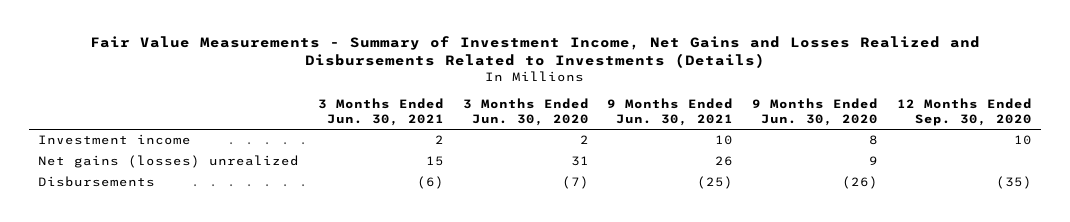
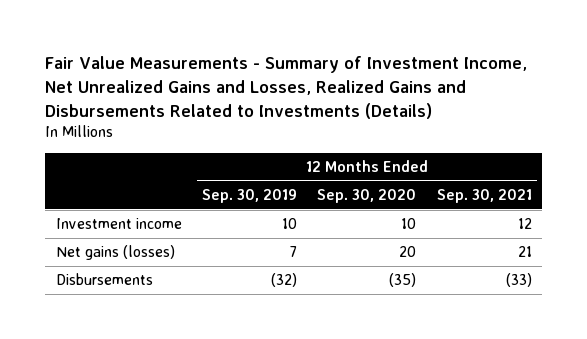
- Fair Value Measurements - Summary of Investment Income, Net Gains and Losses Realized and Disbursements Related to Investments (Details)
+ Fair Value Measurements - Summary of Investment Income, Net Unrealized Gains and Losses, Realized Gains and Disbursements Related to Investments (Details)
- | 3 Months Ended Jun. 30, 2021 | 3 Months Ended Jun. 30, 2020 | 9 Months Ended Jun. 30, 2021 | 9 Months Ended Jun. 30, 2020 | 12 Months Ended Sep. 30, 2020
+ | 12 Months Ended Sep. 30, 2019 | 12 Months Ended Sep. 30, 2020 | 12 Months Ended Sep. 30, 2021
- Net gains (losses) unrealized | 15 | 31 | 26 | 9 |
+ Net gains (losses) | 7 | 20 | 21

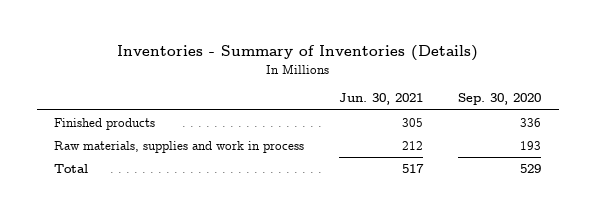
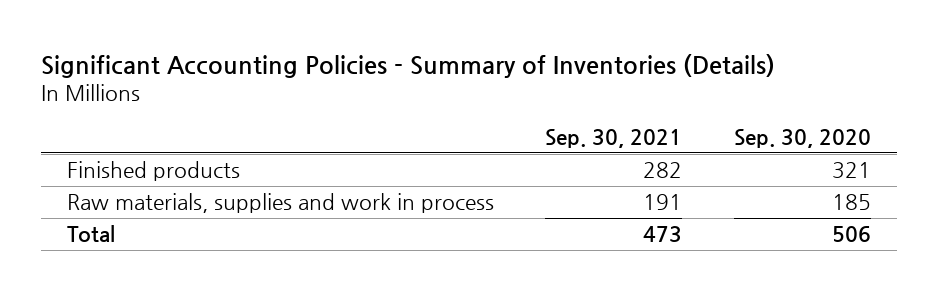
- Inventories - Summary of Inventories (Details)
+ Significant Accounting Policies - Summary of Inventories (Details)
- | Jun. 30, 2021 | Sep. 30, 2020
+ | Sep. 30, 2021 | Sep. 30, 2020
- Finished products | 305 | 336
- Raw materials, supplies and work in process | 212 | 193
- Total | 517 | 529
+ Finished products | 282 | 321
+ Raw materials, supplies and work in process | 191 | 185
+ Total | 473 | 506

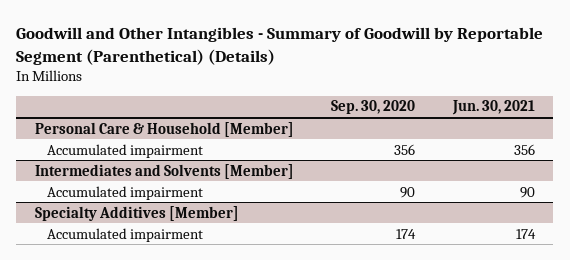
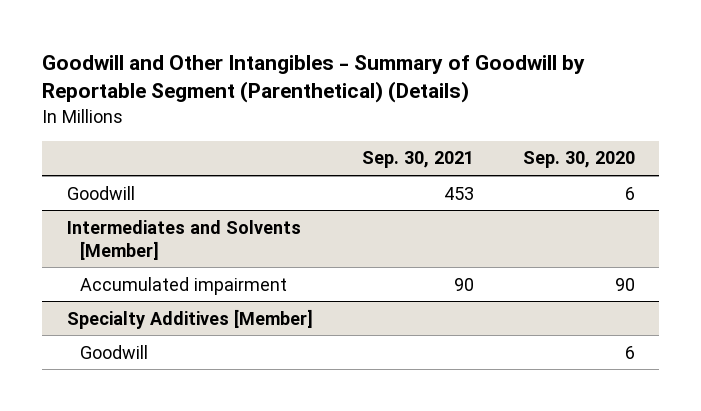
- | Sep. 30, 2020 | Jun. 30, 2021
+ | Sep. 30, 2021 | Sep. 30, 2020
- Personal Care & Household [Member]
- Accumulated impairment | 356 | 356
+ Goodwill | 453 | 6
@ Specialty Additives [Member]
- Accumulated impairment | 174 | 174
+ Goodwill | | 6

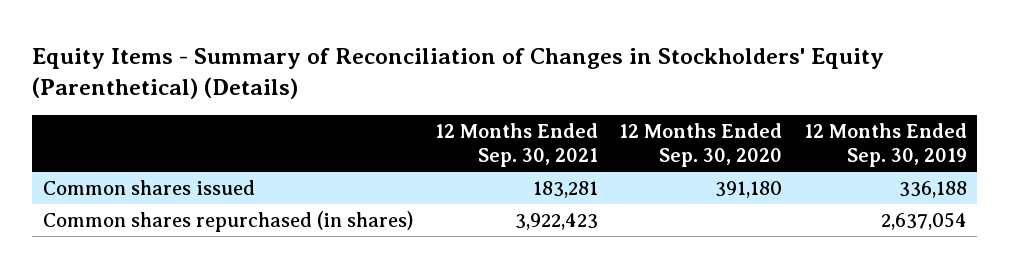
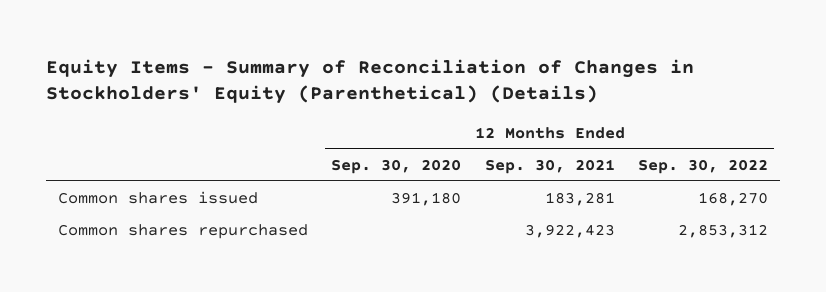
- | 12 Months Ended Sep. 30, 2021 | 12 Months Ended Sep. 30, 2020 | 12 Months Ended Sep. 30, 2019
+ | 12 Months Ended Sep. 30, 2020 | 12 Months Ended Sep. 30, 2021 | 12 Months Ended Sep. 30, 2022
- Common shares repurchased (in shares) | 3,922,423 | | 2,637,054
+ Common shares repurchased | | 3,922,423 | 2,853,312

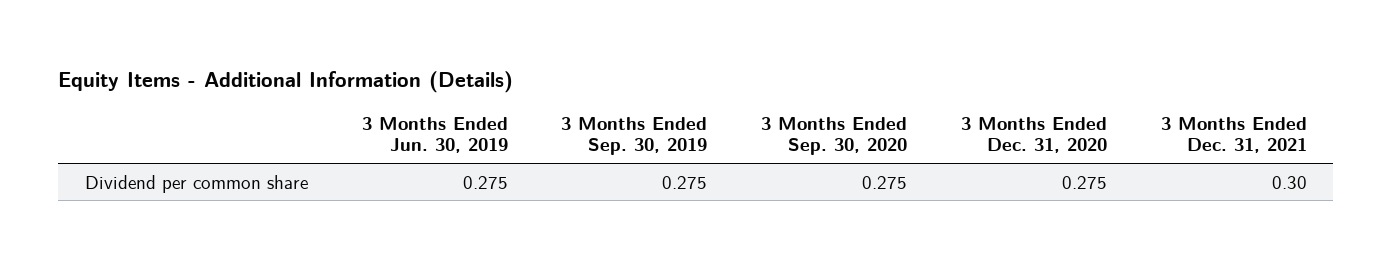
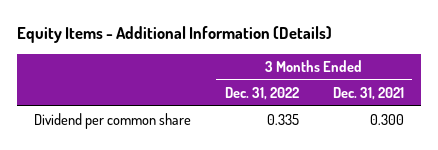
- | 3 Months Ended Jun. 30, 2019 | 3 Months Ended Sep. 30, 2019 | 3 Months Ended Sep. 30, 2020 | 3 Months Ended Dec. 31, 2020 | 3 Months Ended Dec. 31, 2021
+ | 3 Months Ended Dec. 31, 2022 | 3 Months Ended Dec. 31, 2021
- Dividend per common share | 0.275 | 0.275 | 0.275 | 0.275 | 0.30
+ Dividend per common share | 0.335 | 0.300

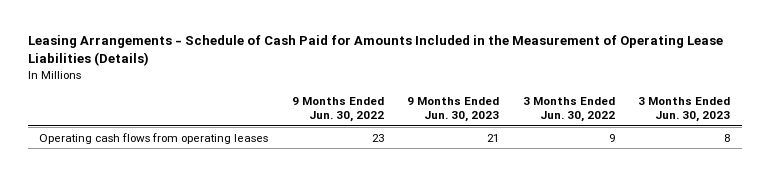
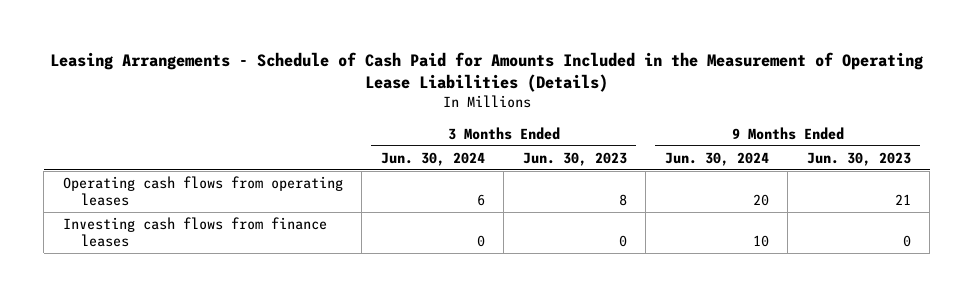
- | 9 Months Ended Jun. 30, 2022 | 9 Months Ended Jun. 30, 2023 | 3 Months Ended Jun. 30, 2022 | 3 Months Ended Jun. 30, 2023
+ | 3 Months Ended Jun. 30, 2024 | 3 Months Ended Jun. 30, 2023 | 9 Months Ended Jun. 30, 2024 | 9 Months Ended Jun. 30, 2023
+ Investing cash flows from finance leases | 0 | 0 | 10 | 0

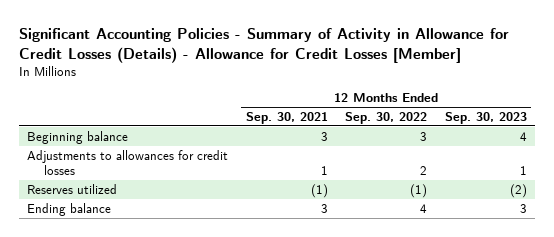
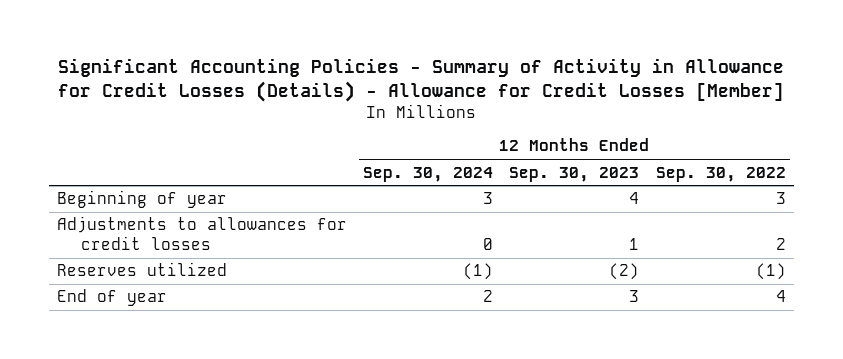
- | 12 Months Ended Sep. 30, 2021 | 12 Months Ended Sep. 30, 2022 | 12 Months Ended Sep. 30, 2023
+ | 12 Months Ended Sep. 30, 2024 | 12 Months Ended Sep. 30, 2023 | 12 Months Ended Sep. 30, 2022
- Beginning balance | 3 | 3 | 4
+ Beginning of year | 3 | 4 | 3
- Ending balance | 3 | 4 | 3
+ End of year | 2 | 3 | 4

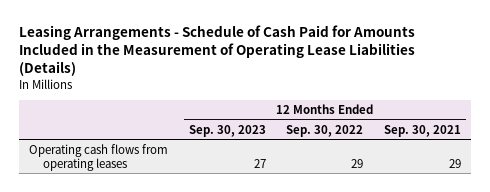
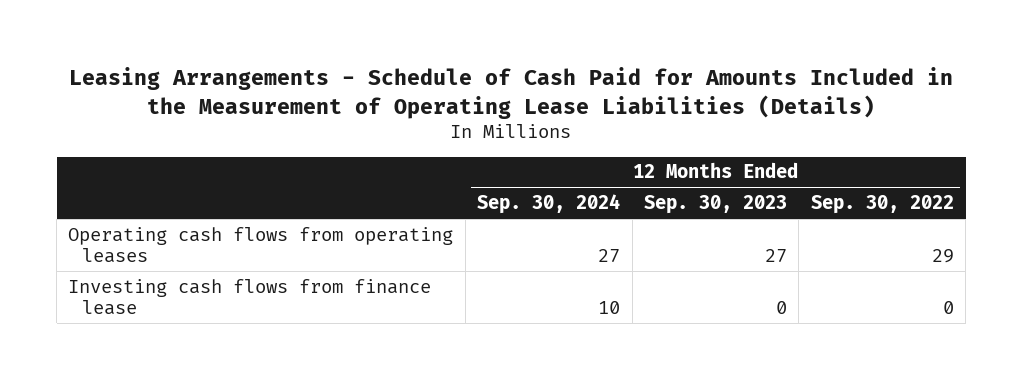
- | 12 Months Ended Sep. 30, 2023 | 12 Months Ended Sep. 30, 2022 | 12 Months Ended Sep. 30, 2021
+ | 12 Months Ended Sep. 30, 2024 | 12 Months Ended Sep. 30, 2023 | 12 Months Ended Sep. 30, 2022
+ Investing cash flows from finance lease | 10 | 0 | 0

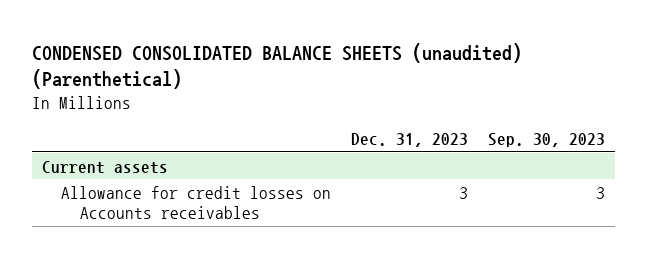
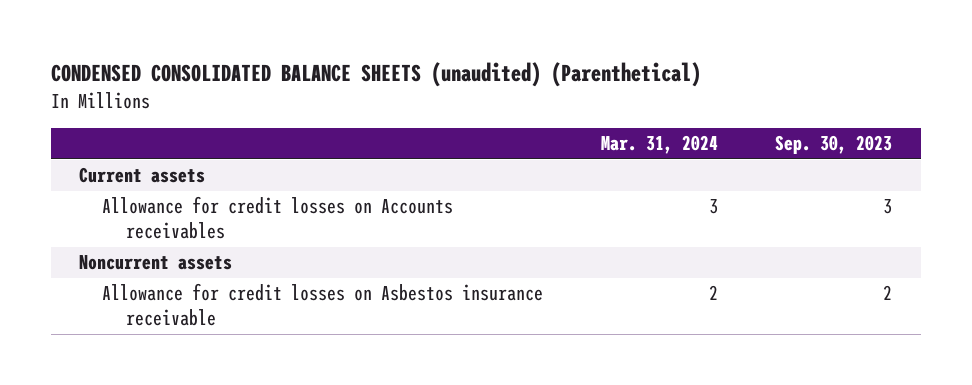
- | Dec. 31, 2023 | Sep. 30, 2023
+ | Mar. 31, 2024 | Sep. 30, 2023
+ Noncurrent assets
+ Allowance for credit losses on Asbestos insurance receivable | 2 | 2

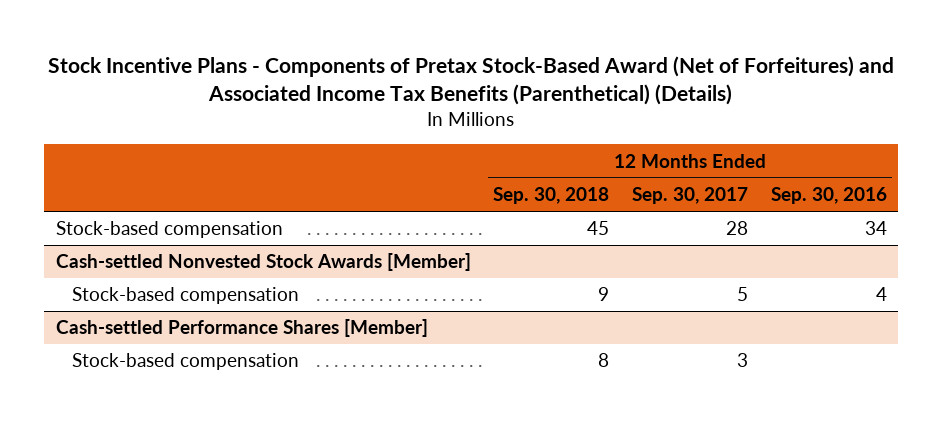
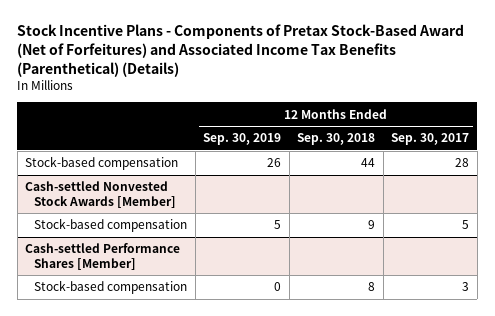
- | 12 Months Ended Sep. 30, 2018 | 12 Months Ended Sep. 30, 2017 | 12 Months Ended Sep. 30, 2016
+ | 12 Months Ended Sep. 30, 2019 | 12 Months Ended Sep. 30, 2018 | 12 Months Ended Sep. 30, 2017
- Stock-based compensation | 45 | 28 | 34
+ Stock-based compensation | 26 | 44 | 28

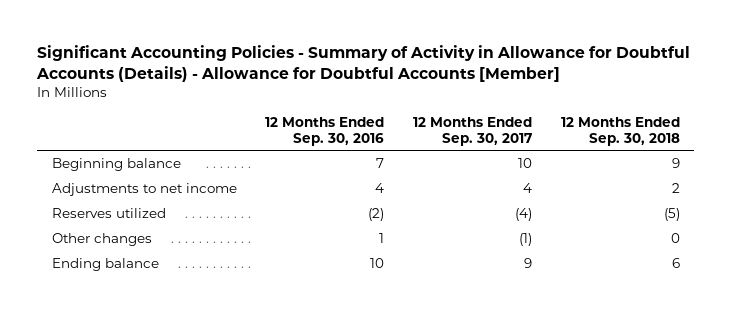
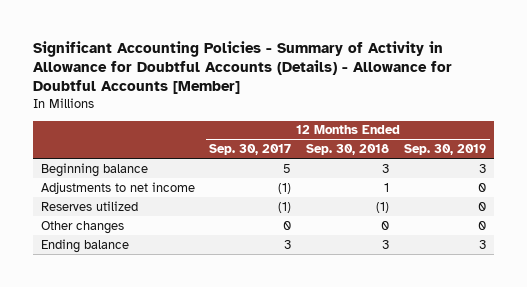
- | 12 Months Ended Sep. 30, 2016 | 12 Months Ended Sep. 30, 2017 | 12 Months Ended Sep. 30, 2018
+ | 12 Months Ended Sep. 30, 2017 | 12 Months Ended Sep. 30, 2018 | 12 Months Ended Sep. 30, 2019
- Beginning balance | 7 | 10 | 9
- Adjustments to net income | 4 | 4 | 2
- Reserves utilized | (2) | (4) | (5)
- Other changes | 1 | (1) | 0
- Ending balance | 10 | 9 | 6
+ Beginning balance | 5 | 3 | 3
+ Adjustments to net income | (1) | 1 | 0
+ Reserves utilized | (1) | (1) | 0
+ Other changes | 0 | 0 | 0
+ Ending balance | 3 | 3 | 3

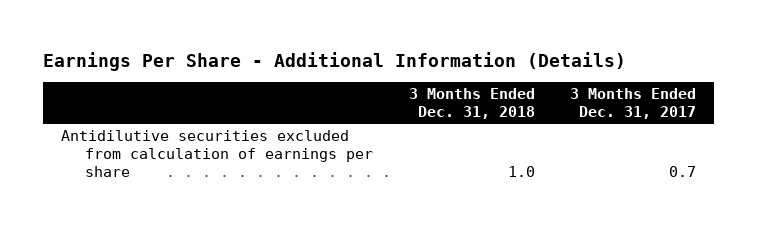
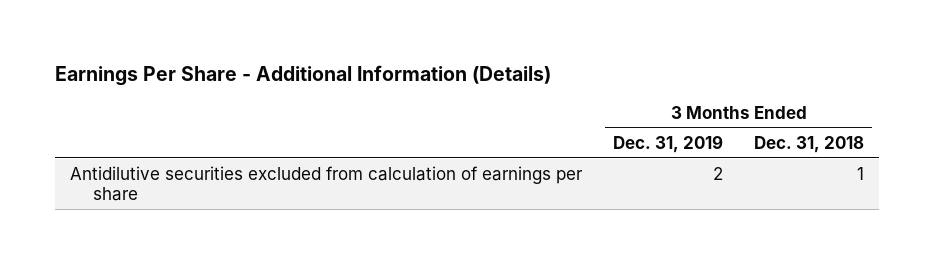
- | 3 Months Ended Dec. 31, 2018 | 3 Months Ended Dec. 31, 2017
+ | 3 Months Ended Dec. 31, 2019 | 3 Months Ended Dec. 31, 2018
- Antidilutive securities excluded from calculation of earnings per share | 1.0 | 0.7
+ Antidilutive securities excluded from calculation of earnings per share | 2 | 1

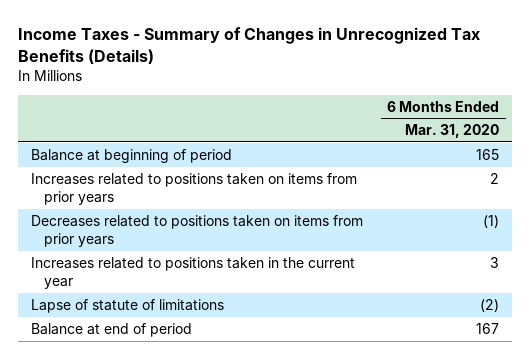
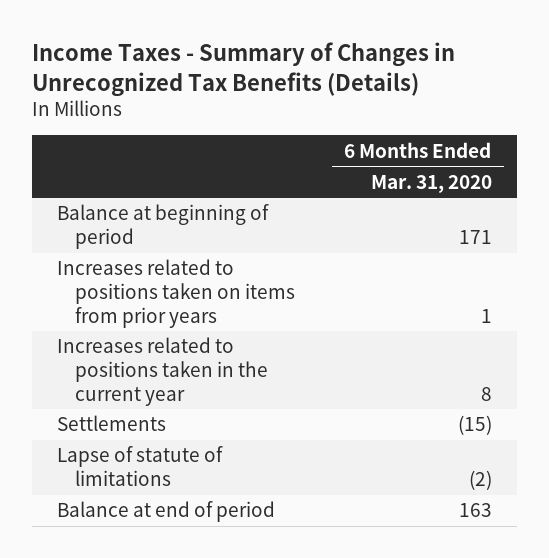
- Balance at beginning of period | 165
- Increases related to positions taken on items from prior years | 2
- Decreases related to positions taken on items from prior years | (1)
- Increases related to positions taken in the current year | 3
+ Balance at beginning of period | 171
+ Increases related to positions taken on items from prior years | 1
+ Increases related to positions taken in the current year | 8
+ Settlements | (15)
- Balance at end of period | 167
+ Balance at end of period | 163

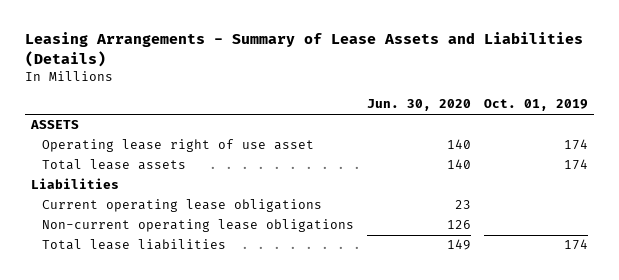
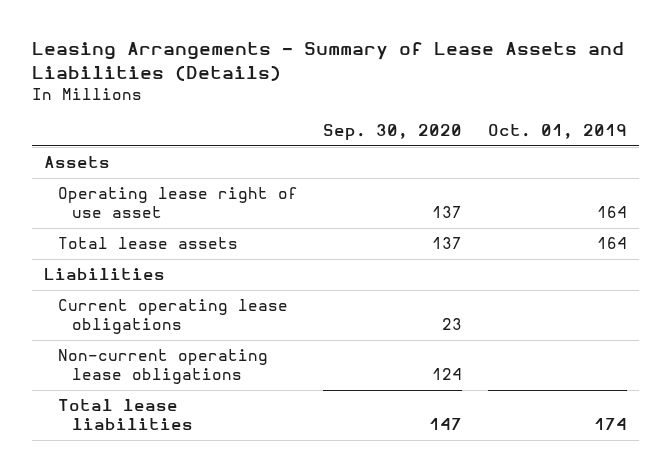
- | Jun. 30, 2020 | Oct. 01, 2019
+ | Sep. 30, 2020 | Oct. 01, 2019
- ASSETS
- Operating lease right of use asset | 140 | 174
- Total lease assets | 140 | 174
+ Assets
+ Operating lease right of use asset | 137 | 164
+ Total lease assets | 137 | 164

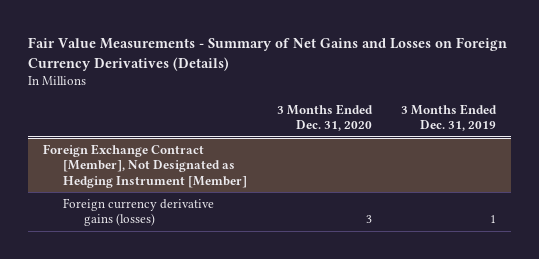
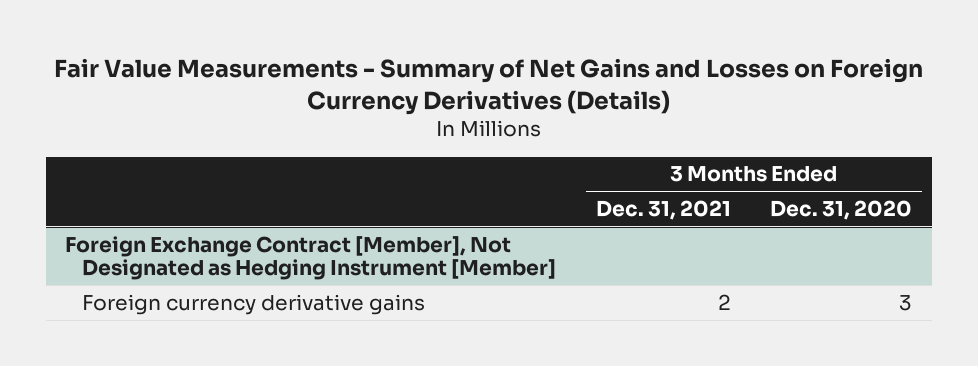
- | 3 Months Ended Dec. 31, 2020 | 3 Months Ended Dec. 31, 2019
+ | 3 Months Ended Dec. 31, 2021 | 3 Months Ended Dec. 31, 2020
@ Foreign Exchange Contract [Member], Not Designated as Hedging Instrument [Member]
- Foreign currency derivative gains (losses) | 3 | 1
+ Foreign currency derivative gains | 2 | 3

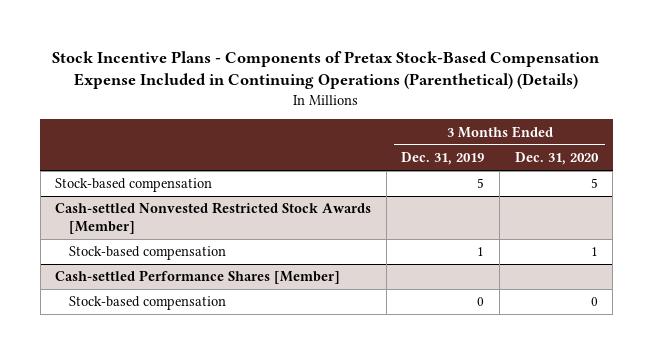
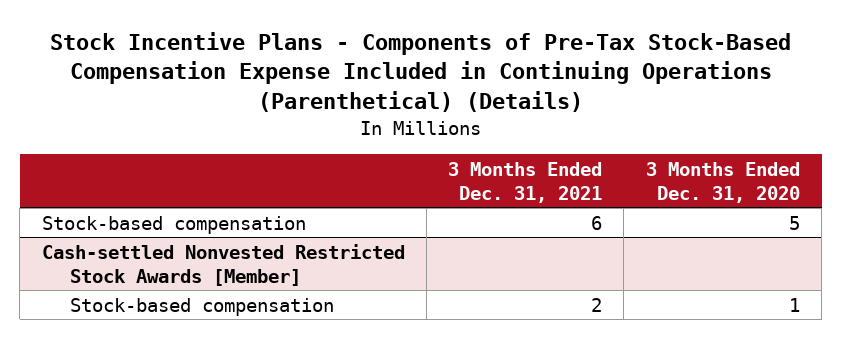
- Stock Incentive Plans - Components of Pretax Stock-Based Compensation Expense Included in Continuing Operations (Parenthetical) (Details)
+ Stock Incentive Plans - Components of Pre-Tax Stock-Based Compensation Expense Included in Continuing Operations (Parenthetical) (Details)
- | 3 Months Ended Dec. 31, 2019 | 3 Months Ended Dec. 31, 2020
+ | 3 Months Ended Dec. 31, 2021 | 3 Months Ended Dec. 31, 2020
- Cash-settled Performance Shares [Member]
- Stock-based compensation | 0 | 0

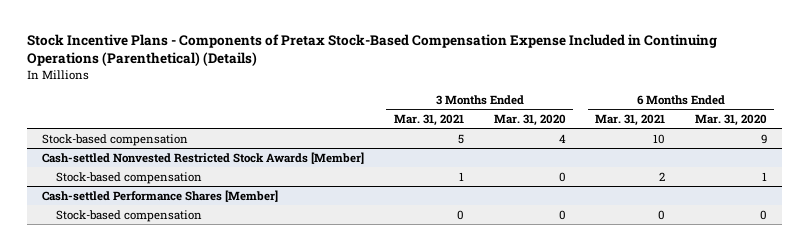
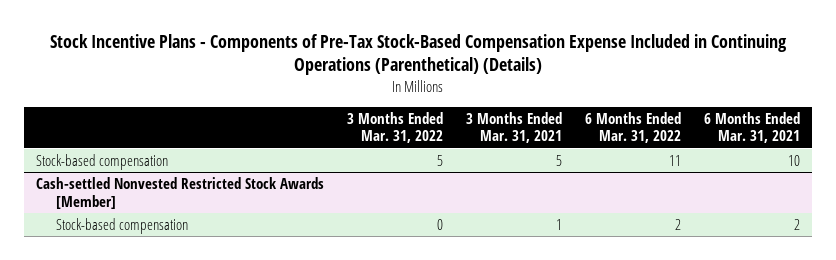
- Stock Incentive Plans - Components of Pretax Stock-Based Compensation Expense Included in Continuing Operations (Parenthetical) (Details)
+ Stock Incentive Plans - Components of Pre-Tax Stock-Based Compensation Expense Included in Continuing Operations (Parenthetical) (Details)
- | 3 Months Ended Mar. 31, 2021 | 3 Months Ended Mar. 31, 2020 | 6 Months Ended Mar. 31, 2021 | 6 Months Ended Mar. 31, 2020
+ | 3 Months Ended Mar. 31, 2022 | 3 Months Ended Mar. 31, 2021 | 6 Months Ended Mar. 31, 2022 | 6 Months Ended Mar. 31, 2021
- Cash-settled Performance Shares [Member]
- Stock-based compensation | 0 | 0 | 0 | 0

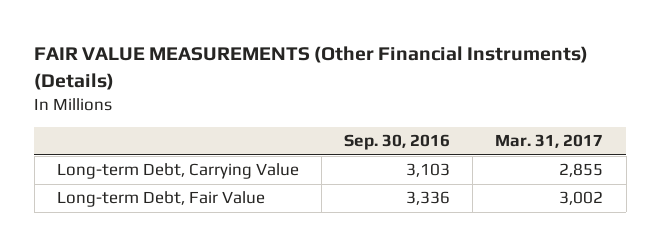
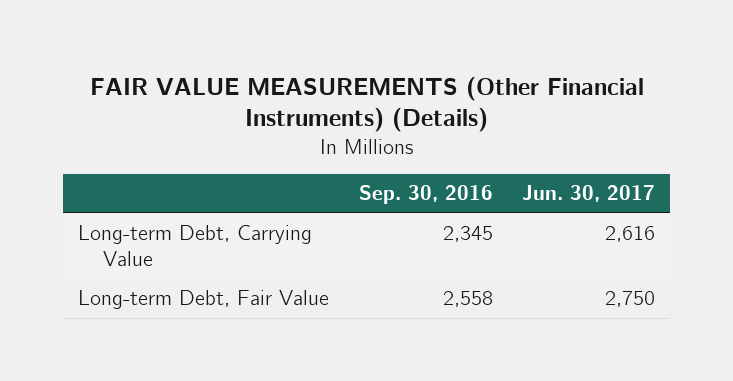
- | Sep. 30, 2016 | Mar. 31, 2017
+ | Sep. 30, 2016 | Jun. 30, 2017
- Long-term Debt, Carrying Value | 3,103 | 2,855
- Long-term Debt, Fair Value | 3,336 | 3,002
+ Long-term Debt, Carrying Value | 2,345 | 2,616
+ Long-term Debt, Fair Value | 2,558 | 2,750

